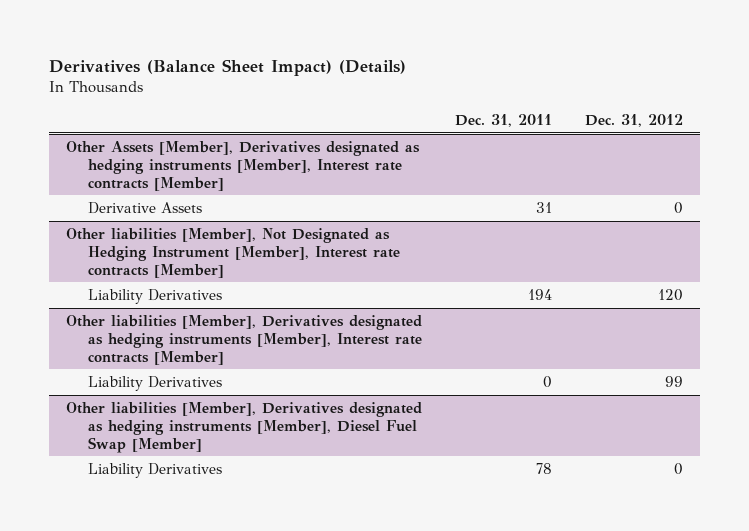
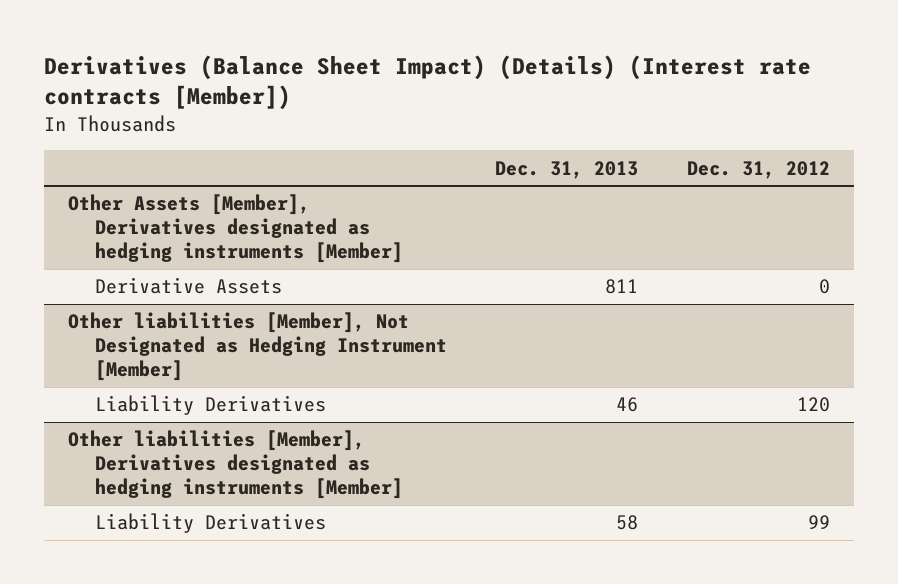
- Derivatives (Balance Sheet Impact) (Details)
+ Derivatives (Balance Sheet Impact) (Details) (Interest rate contracts [Member])
- | Dec. 31, 2011 | Dec. 31, 2012
+ | Dec. 31, 2013 | Dec. 31, 2012
- Other Assets [Member], Derivatives designated as hedging instruments [Member], Interest rate contracts [Member]
+ Other Assets [Member], Derivatives designated as hedging instruments [Member]
- Other liabilities [Member], Not Designated as Hedging Instrument [Member], Interest rate contracts [Member]
+ Other liabilities [Member], Not Designated as Hedging Instrument [Member]
- Other liabilities [Member], Derivatives designated as hedging instruments [Member], Interest rate contracts [Member]
+ Other liabilities [Member], Derivatives designated as hedging instruments [Member]
- Other liabilities [Member], Derivatives designated as hedging instruments [Member], Diesel Fuel Swap [Member]
- Liability Derivatives | 78 | 0

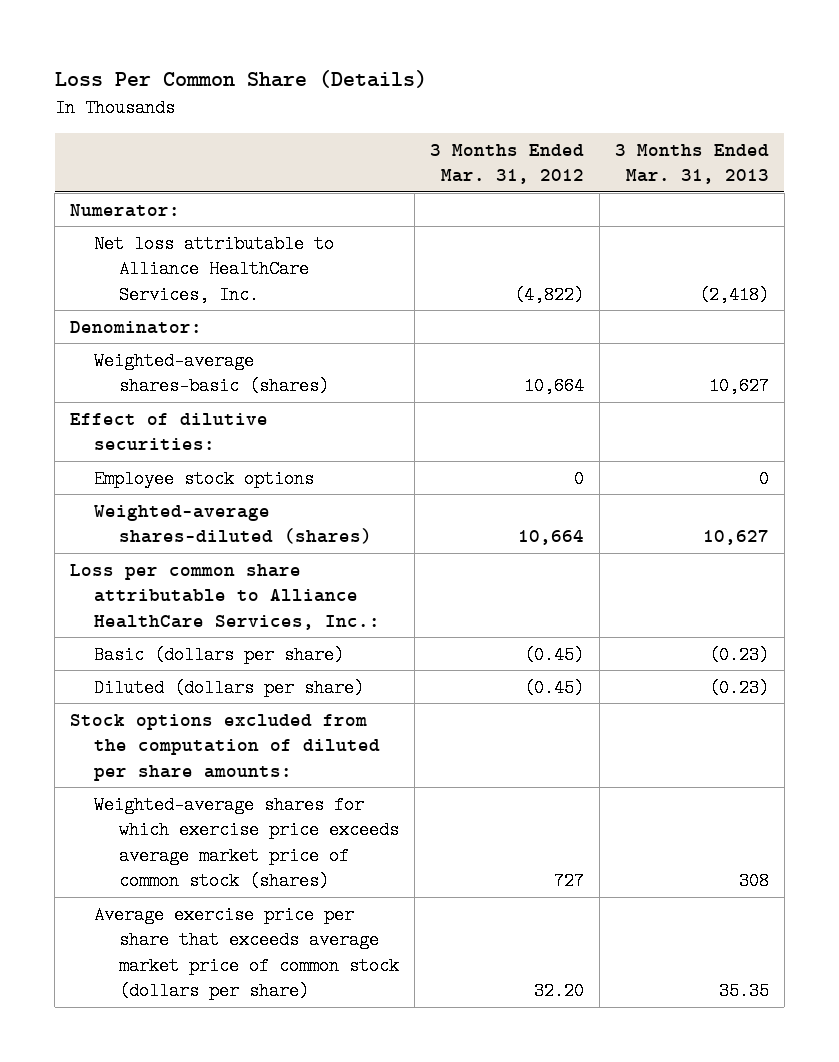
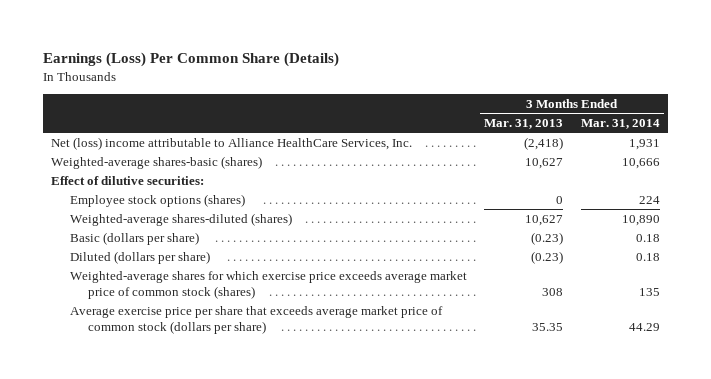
- Loss Per Common Share (Details)
+ Earnings (Loss) Per Common Share (Details)
- | 3 Months Ended Mar. 31, 2012 | 3 Months Ended Mar. 31, 2013
+ | 3 Months Ended Mar. 31, 2013 | 3 Months Ended Mar. 31, 2014
- Numerator:
- Net loss attributable to Alliance HealthCare Services, Inc. | (4,822) | (2,418)
- Denominator:
+ Net (loss) income attributable to Alliance HealthCare Services, Inc. | (2,418) | 1,931
- Employee stock options | 0 | 0
+ Employee stock options (shares) | 0 | 224
- Loss per common share attributable to Alliance HealthCare Services, Inc.:
- Stock options excluded from the computation of diluted per share amounts:

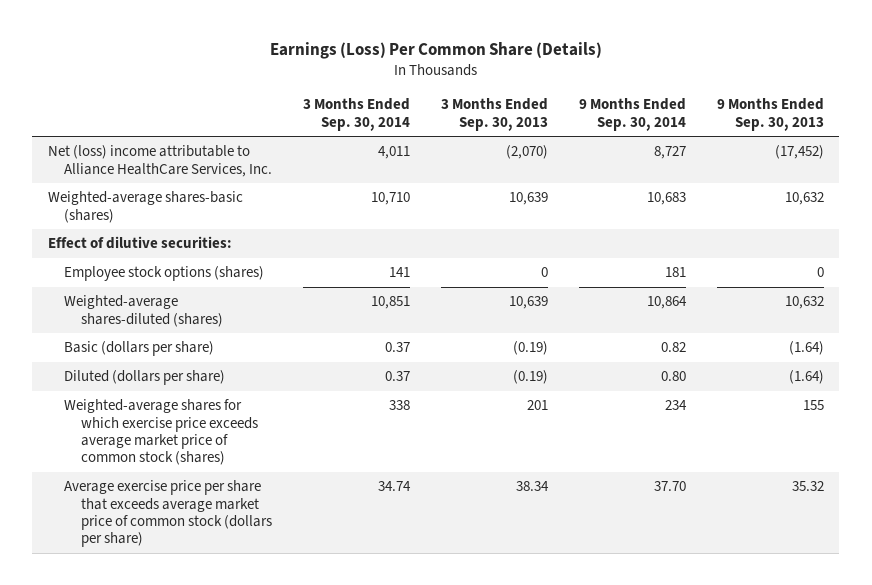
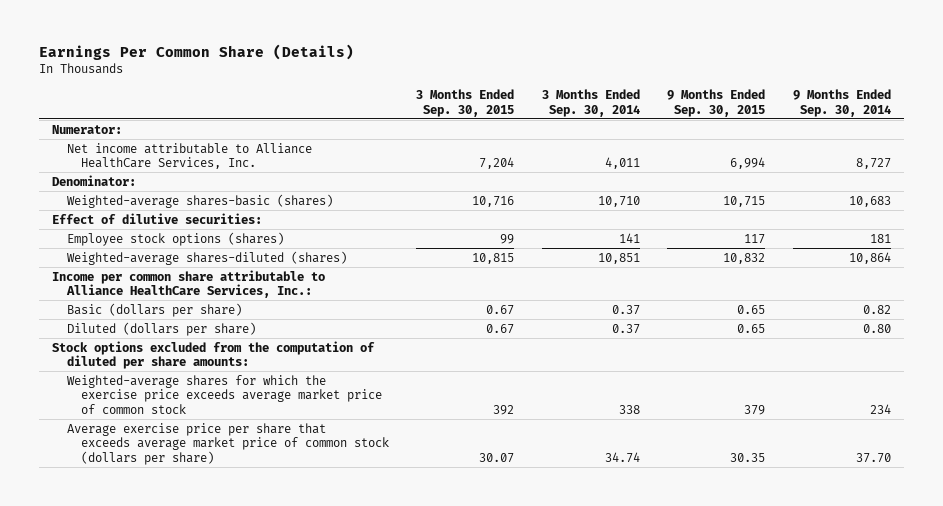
- Earnings (Loss) Per Common Share (Details)
+ Earnings Per Common Share (Details)
- | 3 Months Ended Sep. 30, 2014 | 3 Months Ended Sep. 30, 2013 | 9 Months Ended Sep. 30, 2014 | 9 Months Ended Sep. 30, 2013
+ | 3 Months Ended Sep. 30, 2015 | 3 Months Ended Sep. 30, 2014 | 9 Months Ended Sep. 30, 2015 | 9 Months Ended Sep. 30, 2014
- Net (loss) income attributable to Alliance HealthCare Services, Inc. | 4,011 | (2,070) | 8,727 | (17,452)
+ Numerator:
+ Net income attributable to Alliance HealthCare Services, Inc. | 7,204 | 4,011 | 6,994 | 8,727
+ Denominator:
+ Income per common share attributable to Alliance HealthCare Services, Inc.:
- Weighted-average shares for which exercise price exceeds average market price of common stock (shares) | 338 | 201 | 234 | 155
+ Stock options excluded from the computation of diluted per share amounts:
+ Weighted-average shares for which the exercise price exceeds average market price of common stock | 392 | 338 | 379 | 234

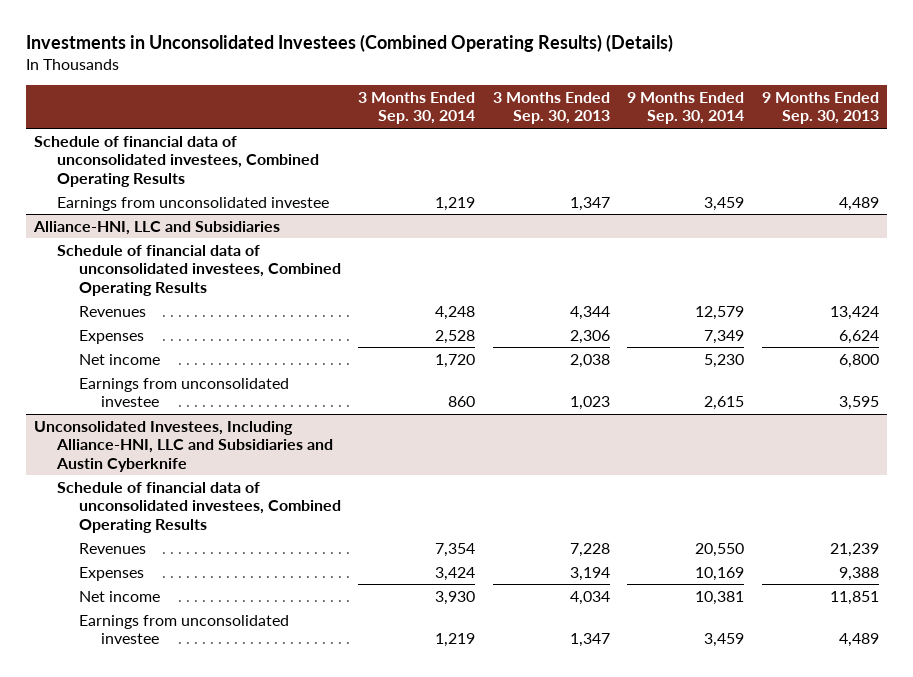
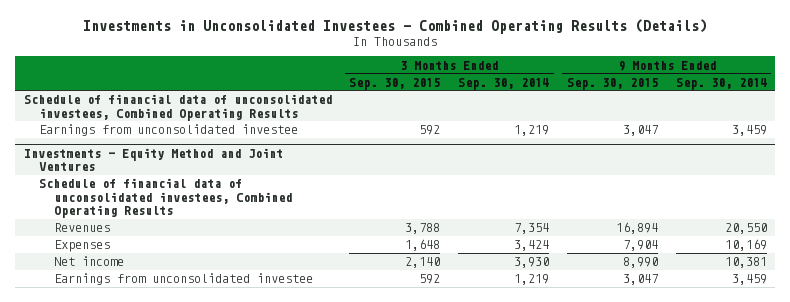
- Investments in Unconsolidated Investees (Combined Operating Results) (Details)
+ Investments in Unconsolidated Investees - Combined Operating Results (Details)
- | 3 Months Ended Sep. 30, 2014 | 3 Months Ended Sep. 30, 2013 | 9 Months Ended Sep. 30, 2014 | 9 Months Ended Sep. 30, 2013
+ | 3 Months Ended Sep. 30, 2015 | 3 Months Ended Sep. 30, 2014 | 9 Months Ended Sep. 30, 2015 | 9 Months Ended Sep. 30, 2014
- Alliance-HNI, LLC and Subsidiaries
- Schedule of financial data of unconsolidated investees, Combined Operating Results
- Revenues | 4,248 | 4,344 | 12,579 | 13,424
- Expenses | 2,528 | 2,306 | 7,349 | 6,624
- Net income | 1,720 | 2,038 | 5,230 | 6,800
- Earnings from unconsolidated investee | 860 | 1,023 | 2,615 | 3,595
- Unconsolidated Investees, Including Alliance-HNI, LLC and Subsidiaries and Austin Cyberknife
+ Investments - Equity Method and Joint Ventures

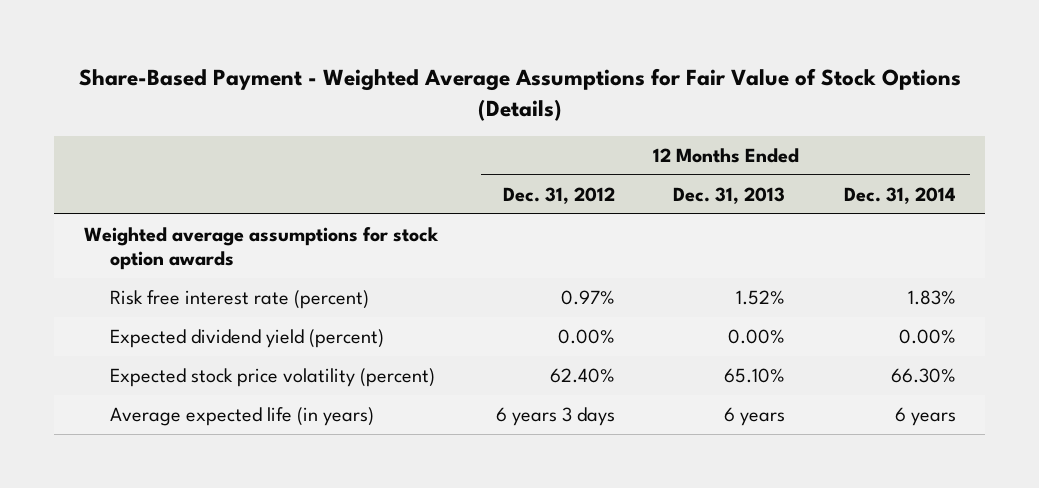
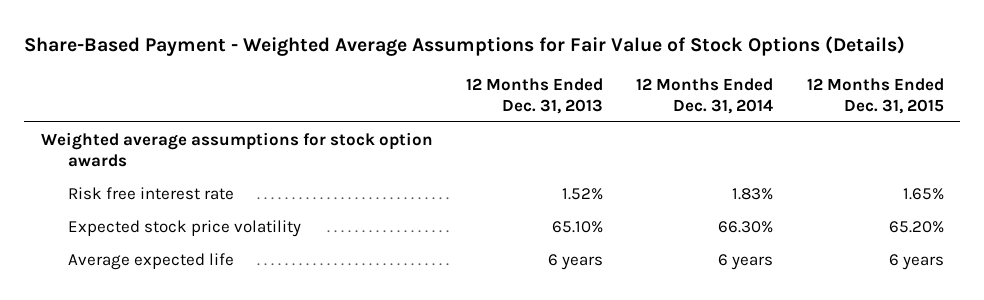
- | 12 Months Ended Dec. 31, 2012 | 12 Months Ended Dec. 31, 2013 | 12 Months Ended Dec. 31, 2014
+ | 12 Months Ended Dec. 31, 2013 | 12 Months Ended Dec. 31, 2014 | 12 Months Ended Dec. 31, 2015
- Risk free interest rate (percent) | 0.97% | 1.52% | 1.83%
- Expected dividend yield (percent) | 0.00% | 0.00% | 0.00%
- Expected stock price volatility (percent) | 62.40% | 65.10% | 66.30%
- Average expected life (in years) | 6 years 3 days | 6 years | 6 years
+ Risk free interest rate | 1.52% | 1.83% | 1.65%
+ Expected stock price volatility | 65.10% | 66.30% | 65.20%
+ Average expected life | 6 years | 6 years | 6 years

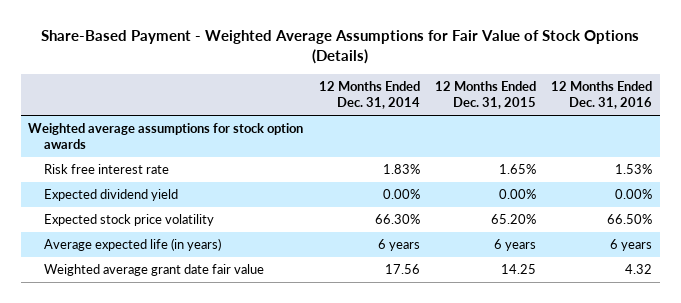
- | 12 Months Ended Dec. 31, 2013 | 12 Months Ended Dec. 31, 2014 | 12 Months Ended Dec. 31, 2015
+ | 12 Months Ended Dec. 31, 2014 | 12 Months Ended Dec. 31, 2015 | 12 Months Ended Dec. 31, 2016
+ Expected dividend yield | 0.00% | 0.00% | 0.00%
- Average expected life | 6 years | 6 years | 6 years
+ Average expected life (in years) | 6 years | 6 years | 6 years
+ Weighted average grant date fair value | 17.56 | 14.25 | 4.32

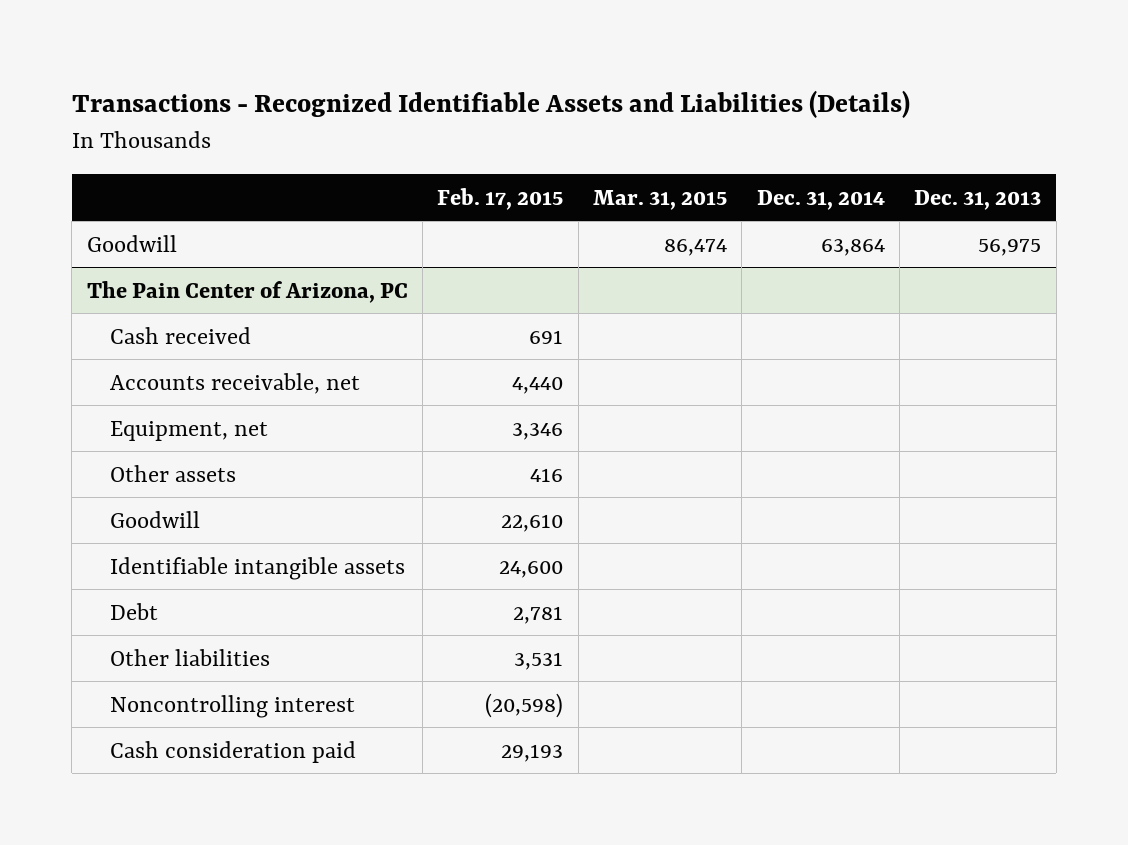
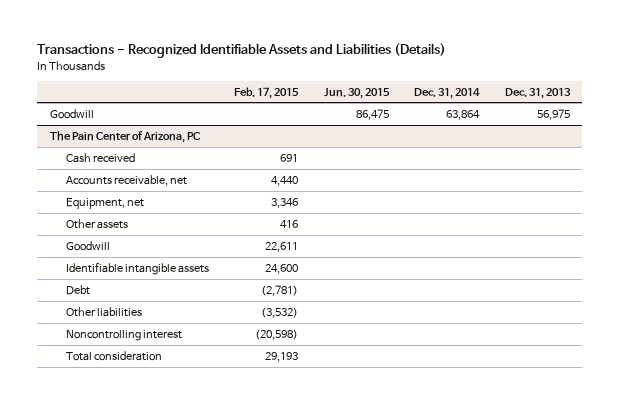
- | Feb. 17, 2015 | Mar. 31, 2015 | Dec. 31, 2014 | Dec. 31, 2013
+ | Feb. 17, 2015 | Jun. 30, 2015 | Dec. 31, 2014 | Dec. 31, 2013
@ The Pain Center of Arizona, PC
- Goodwill | 22,610 | | |
+ Goodwill | 22,611 | | |
- Debt | 2,781 | | |
- Other liabilities | 3,531 | | |
+ Debt | (2,781) | | |
+ Other liabilities | (3,532) | | |
- Cash consideration paid | 29,193 | | |
+ Total consideration | 29,193 | | |

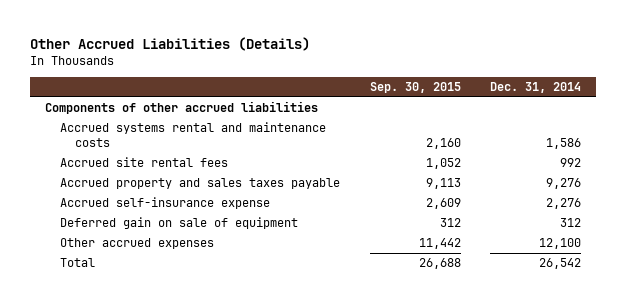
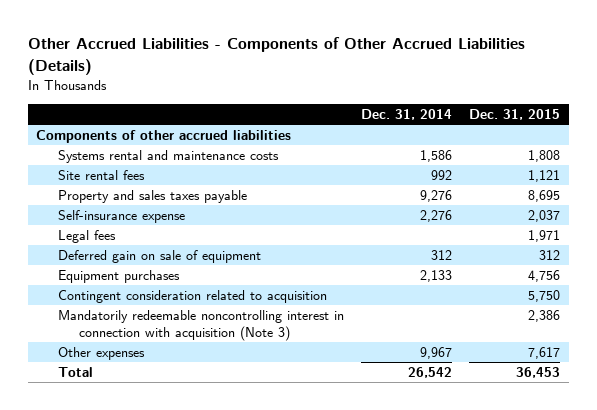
- Other Accrued Liabilities (Details)
+ Other Accrued Liabilities - Components of Other Accrued Liabilities (Details)
- | Sep. 30, 2015 | Dec. 31, 2014
+ | Dec. 31, 2014 | Dec. 31, 2015
- Accrued systems rental and maintenance costs | 2,160 | 1,586
- Accrued site rental fees | 1,052 | 992
- Accrued property and sales taxes payable | 9,113 | 9,276
- Accrued self-insurance expense | 2,609 | 2,276
+ Systems rental and maintenance costs | 1,586 | 1,808
+ Site rental fees | 992 | 1,121
+ Property and sales taxes payable | 9,276 | 8,695
+ Self-insurance expense | 2,276 | 2,037
+ Legal fees | | 1,971
- Other accrued expenses | 11,442 | 12,100
+ Equipment purchases | 2,133 | 4,756
+ Contingent consideration related to acquisition | | 5,750
+ Mandatorily redeemable noncontrolling interest in connection with acquisition (Note 3) | | 2,386
+ Other expenses | 9,967 | 7,617

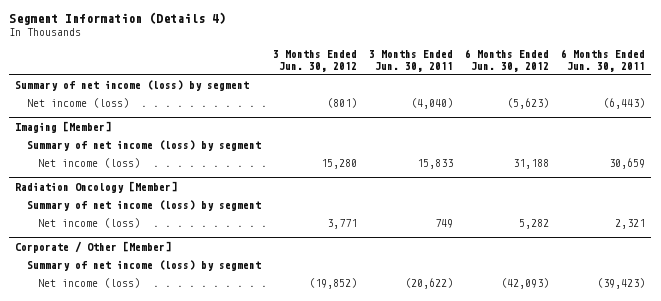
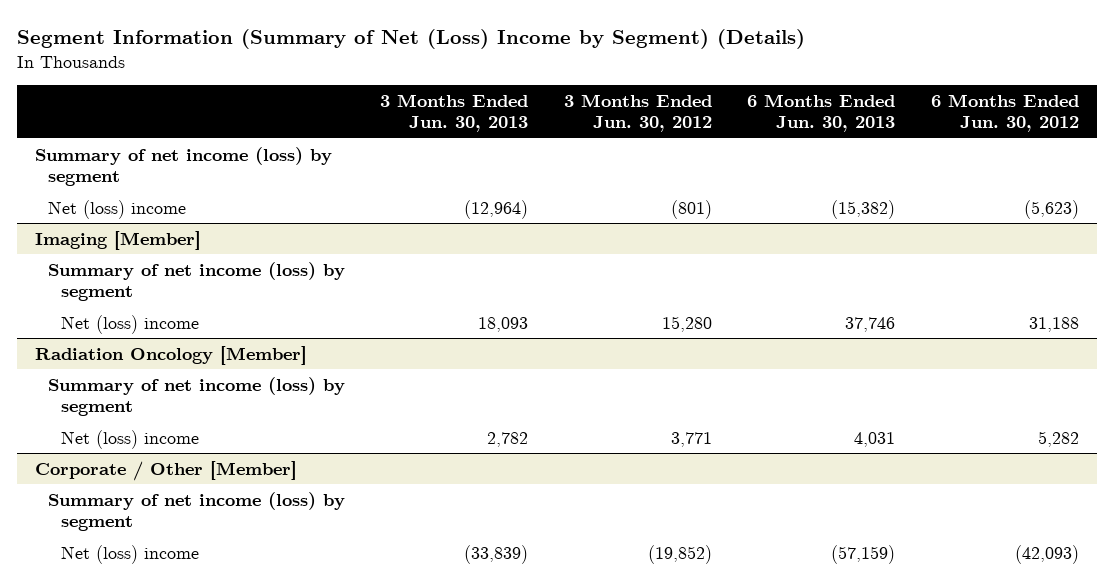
- Segment Information (Details 4)
+ Segment Information (Summary of Net (Loss) Income by Segment) (Details)
- | 3 Months Ended Jun. 30, 2012 | 3 Months Ended Jun. 30, 2011 | 6 Months Ended Jun. 30, 2012 | 6 Months Ended Jun. 30, 2011
+ | 3 Months Ended Jun. 30, 2013 | 3 Months Ended Jun. 30, 2012 | 6 Months Ended Jun. 30, 2013 | 6 Months Ended Jun. 30, 2012
- Net income (loss) | (801) | (4,040) | (5,623) | (6,443)
+ Net (loss) income | (12,964) | (801) | (15,382) | (5,623)
@ Imaging [Member]
- Net income (loss) | 15,280 | 15,833 | 31,188 | 30,659
+ Net (loss) income | 18,093 | 15,280 | 37,746 | 31,188
@ Radiation Oncology [Member]
- Net income (loss) | 3,771 | 749 | 5,282 | 2,321
+ Net (loss) income | 2,782 | 3,771 | 4,031 | 5,282
@ Corporate / Other [Member]
- Net income (loss) | (19,852) | (20,622) | (42,093) | (39,423)
+ Net (loss) income | (33,839) | (19,852) | (57,159) | (42,093)

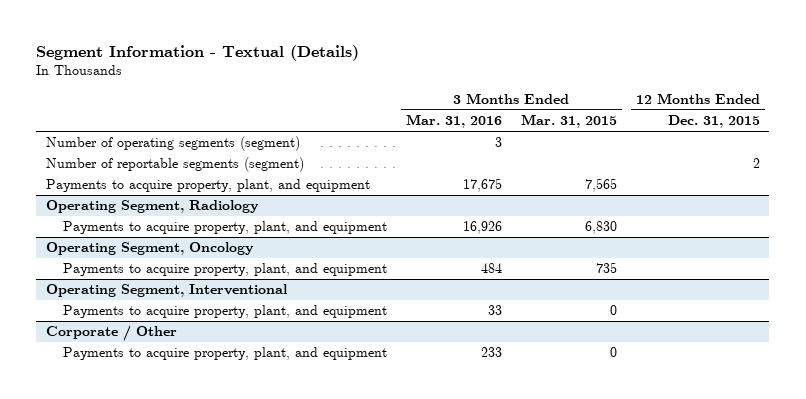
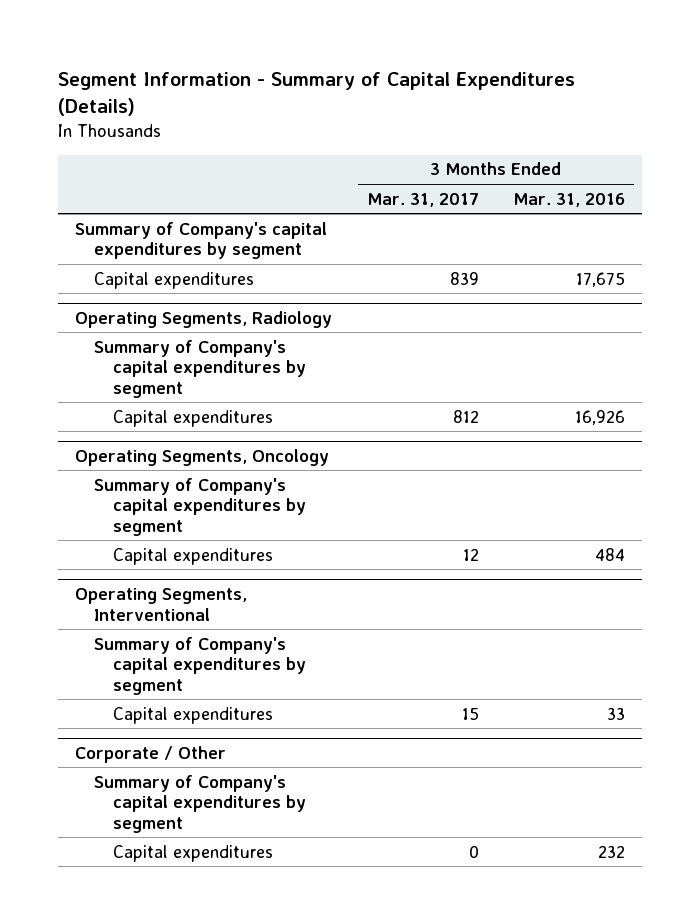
- Segment Information - Textual (Details)
+ Segment Information - Summary of Capital Expenditures (Details)
- | 3 Months Ended Mar. 31, 2016 | 3 Months Ended Mar. 31, 2015 | 12 Months Ended Dec. 31, 2015
+ | 3 Months Ended Mar. 31, 2017 | 3 Months Ended Mar. 31, 2016
- Number of operating segments (segment) | 3 | |
- Number of reportable segments (segment) | | | 2
- Payments to acquire property, plant, and equipment | 17,675 | 7,565 |
- Operating Segment, Radiology
- Payments to acquire property, plant, and equipment | 16,926 | 6,830 |
- Operating Segment, Oncology
- Payments to acquire property, plant, and equipment | 484 | 735 |
- Operating Segment, Interventional
- Payments to acquire property, plant, and equipment | 33 | 0 |
+ Summary of Company's capital expenditures by segment
+ Capital expenditures | 839 | 17,675
+ Operating Segments, Radiology
+ Summary of Company's capital expenditures by segment
+ Capital expenditures | 812 | 16,926
+ Operating Segments, Oncology
+ Summary of Company's capital expenditures by segment
+ Capital expenditures | 12 | 484
+ Operating Segments, Interventional
+ Summary of Company's capital expenditures by segment
+ Capital expenditures | 15 | 33
@ Corporate / Other
- Payments to acquire property, plant, and equipment | 233 | 0 |
+ Summary of Company's capital expenditures by segment
+ Capital expenditures | 0 | 232

